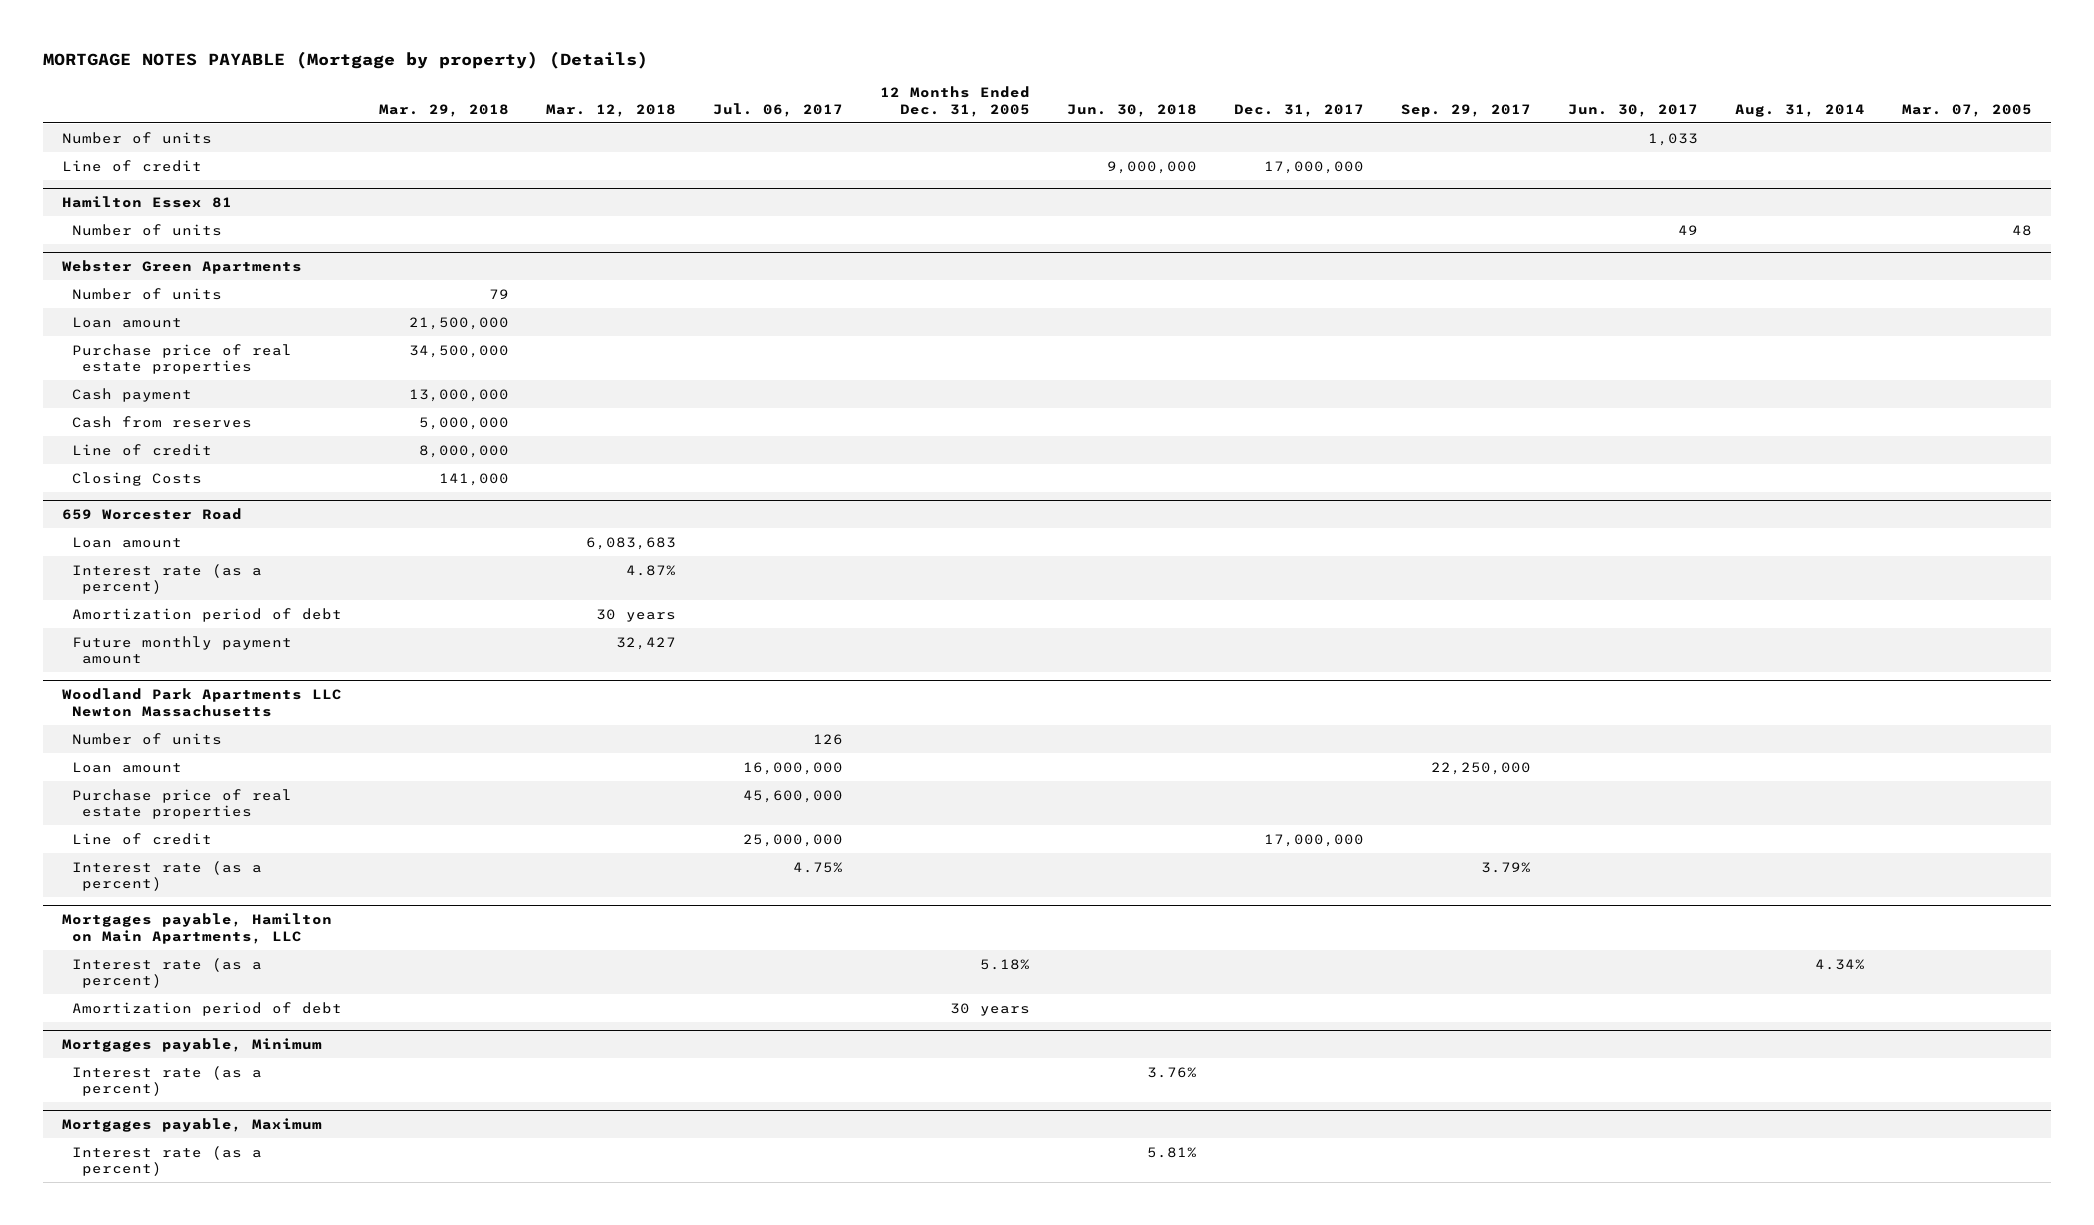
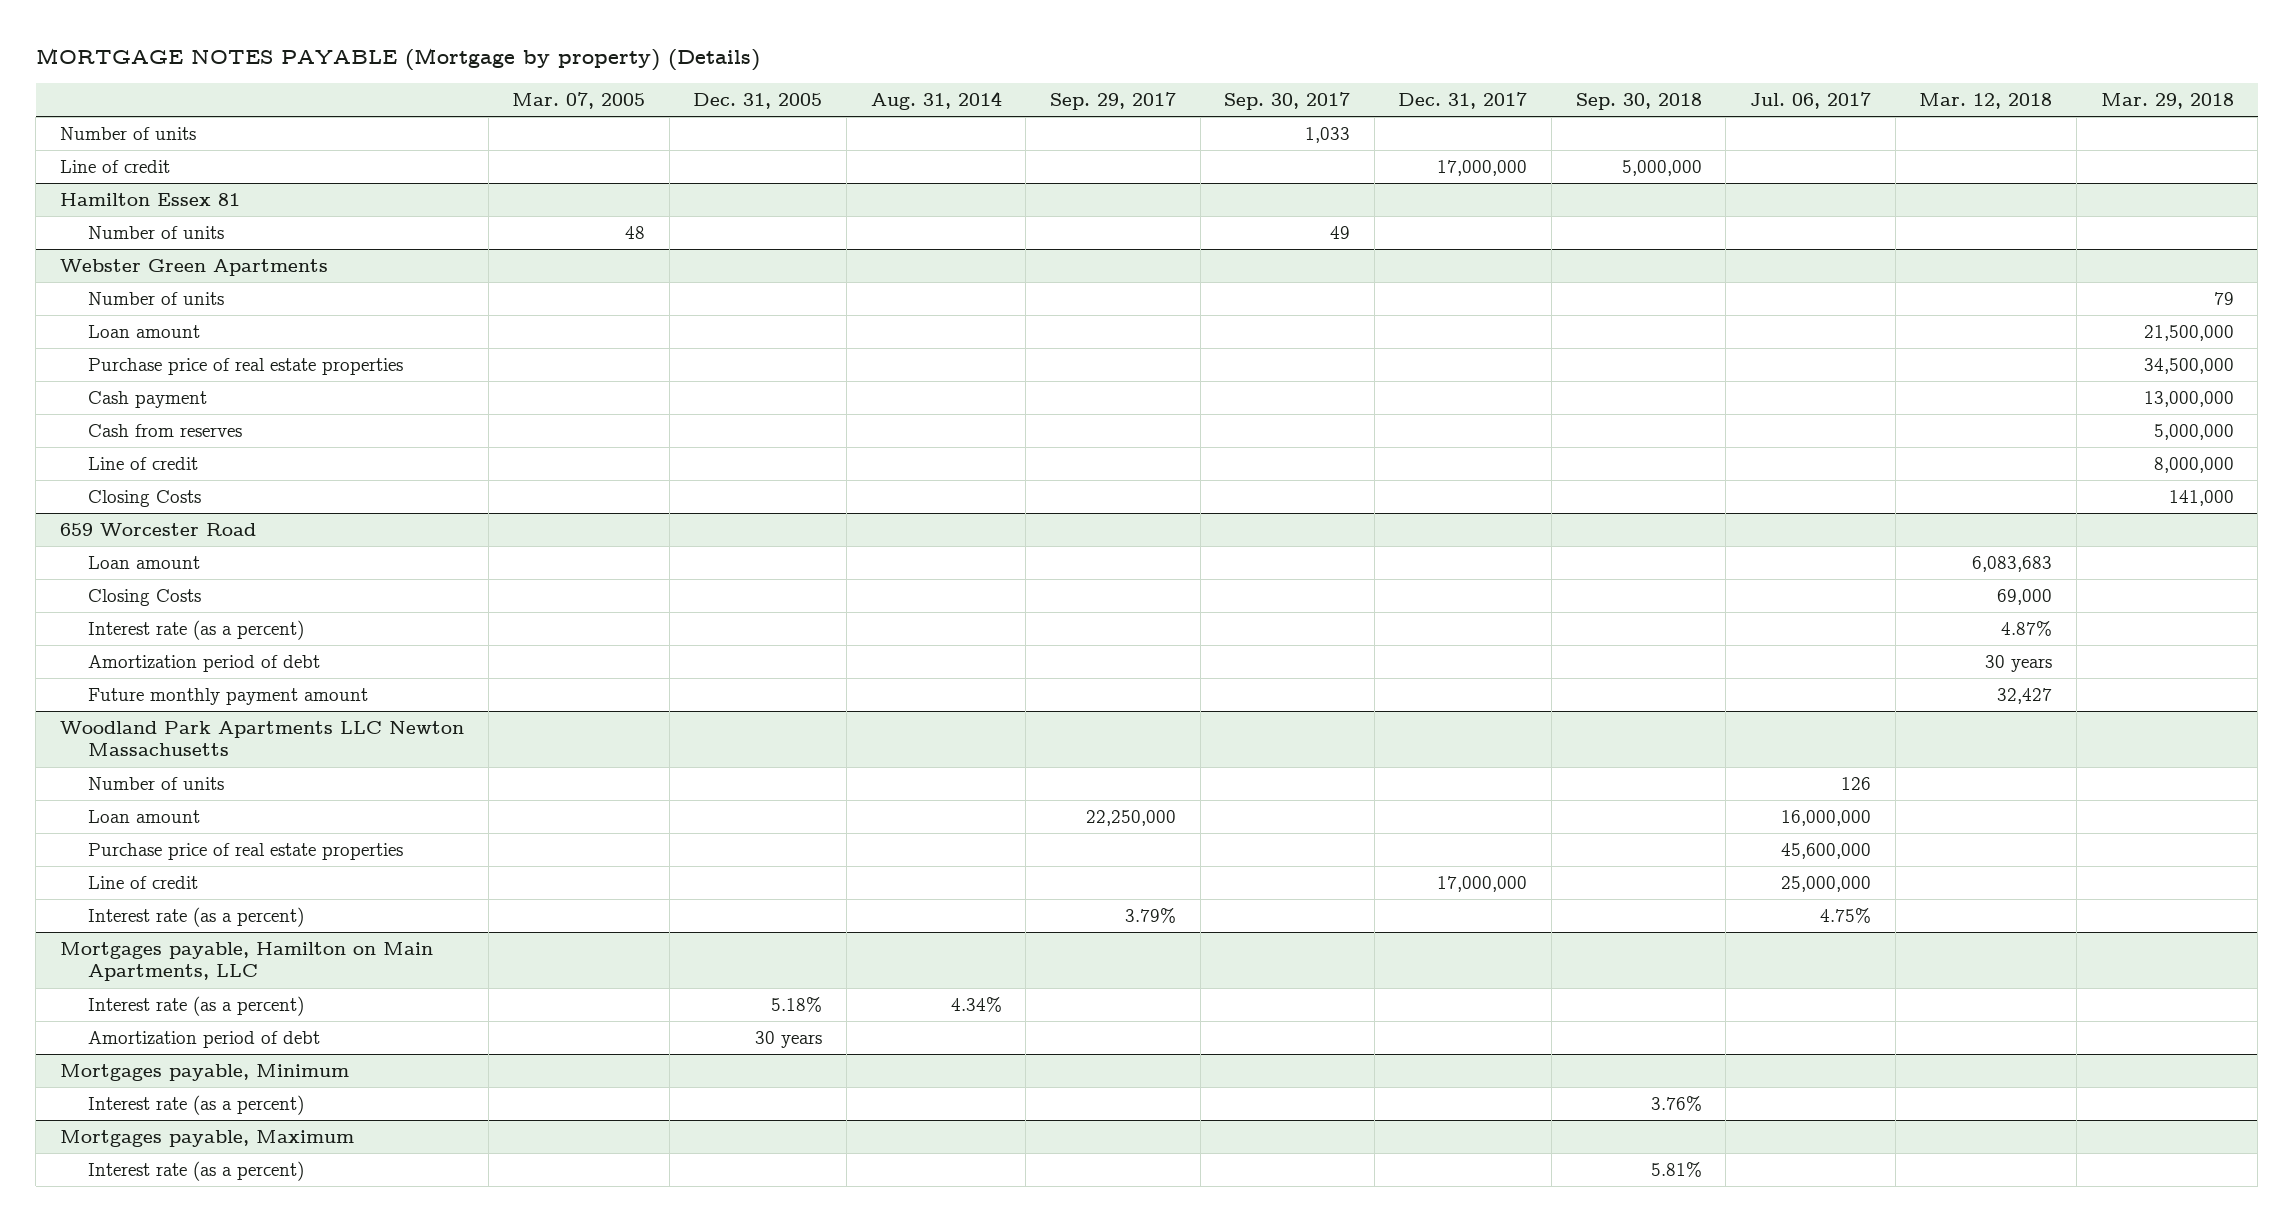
- | Mar. 29, 2018 | Mar. 12, 2018 | Jul. 06, 2017 | 12 Months Ended Dec. 31, 2005 | Jun. 30, 2018 | Dec. 31, 2017 | Sep. 29, 2017 | Jun. 30, 2017 | Aug. 31, 2014 | Mar. 07, 2005
+ | Mar. 07, 2005 | Dec. 31, 2005 | Aug. 31, 2014 | Sep. 29, 2017 | Sep. 30, 2017 | Dec. 31, 2017 | Sep. 30, 2018 | Jul. 06, 2017 | Mar. 12, 2018 | Mar. 29, 2018
@ 659 Worcester Road
+ Closing Costs | | | | | | | | | 69,000 |

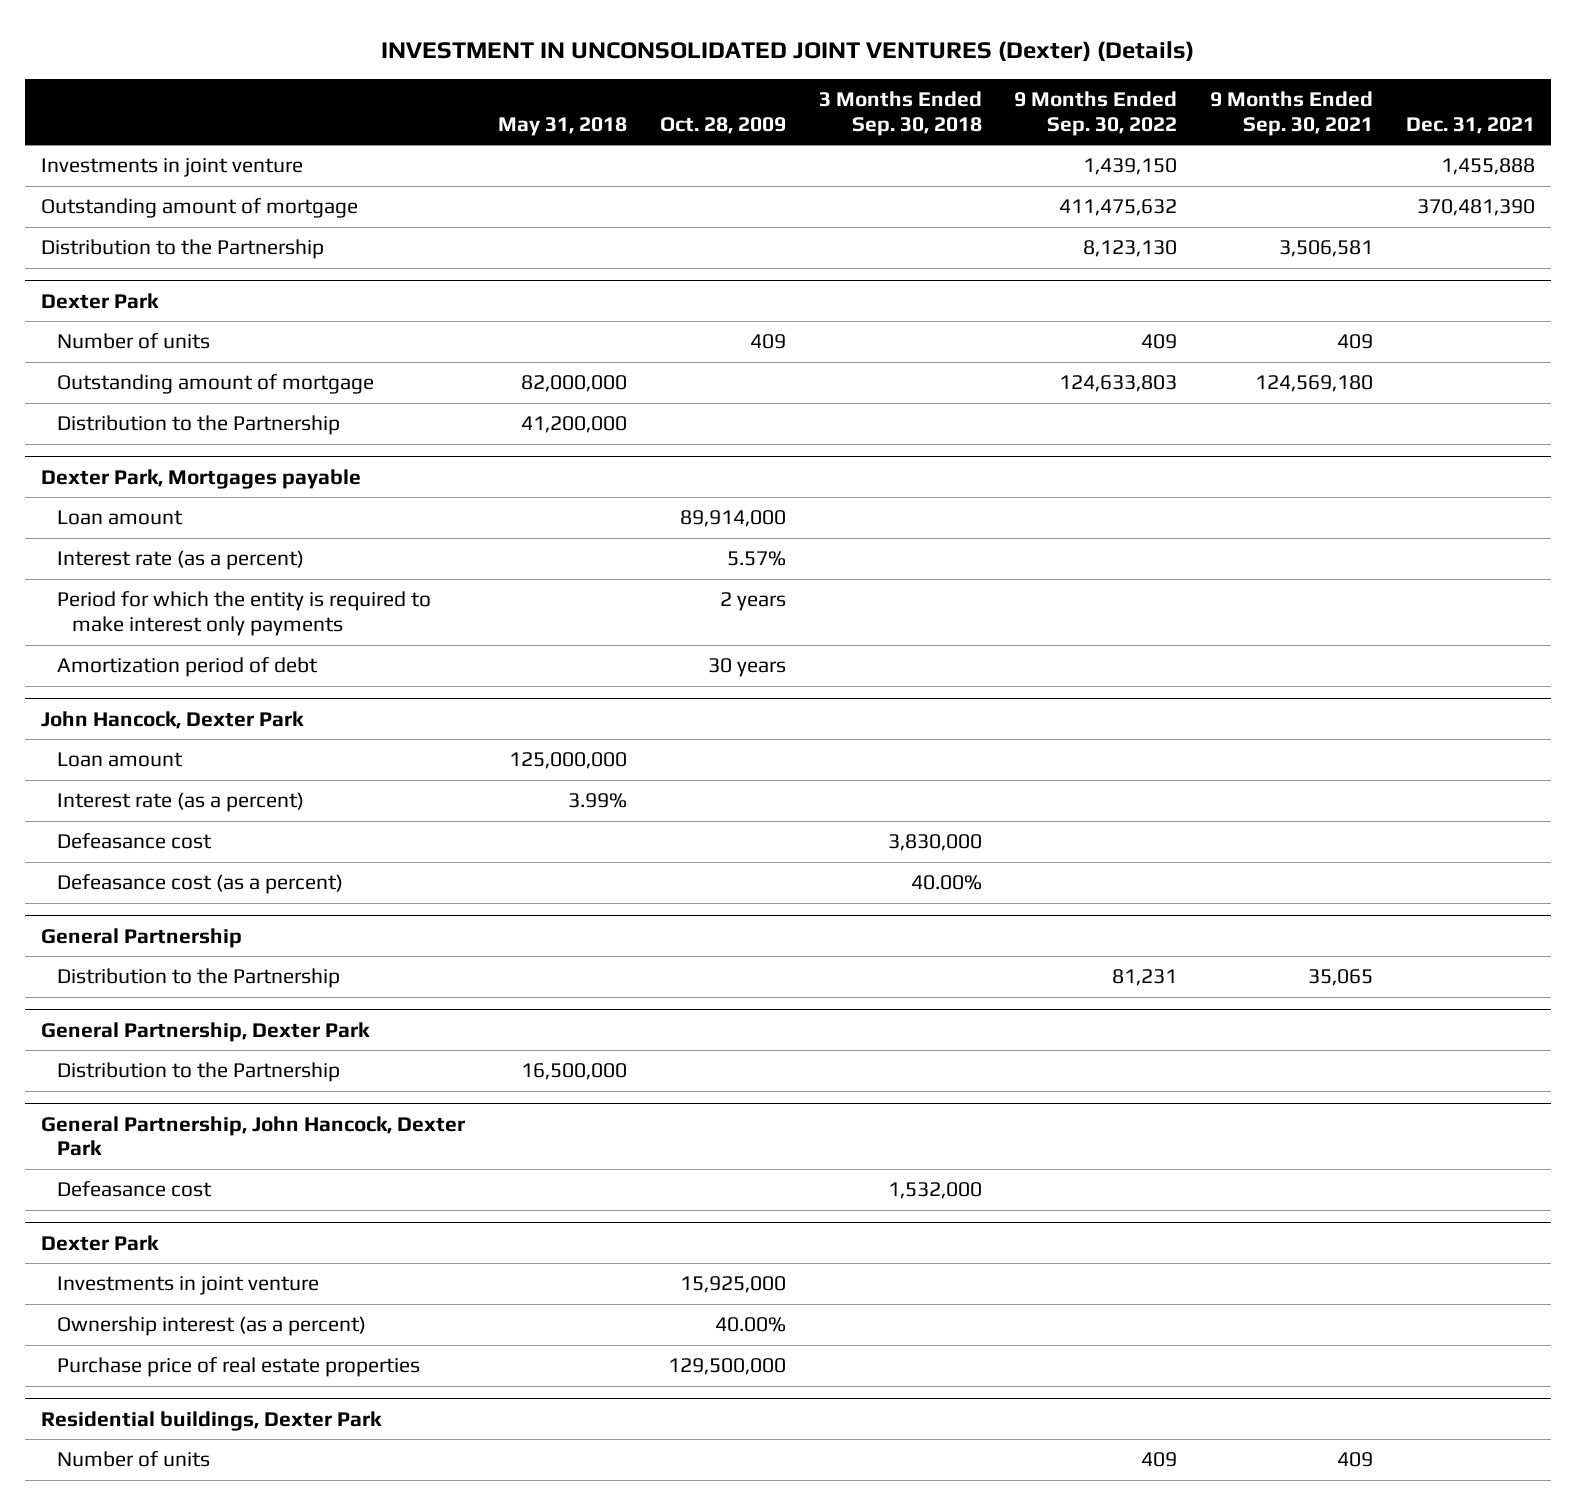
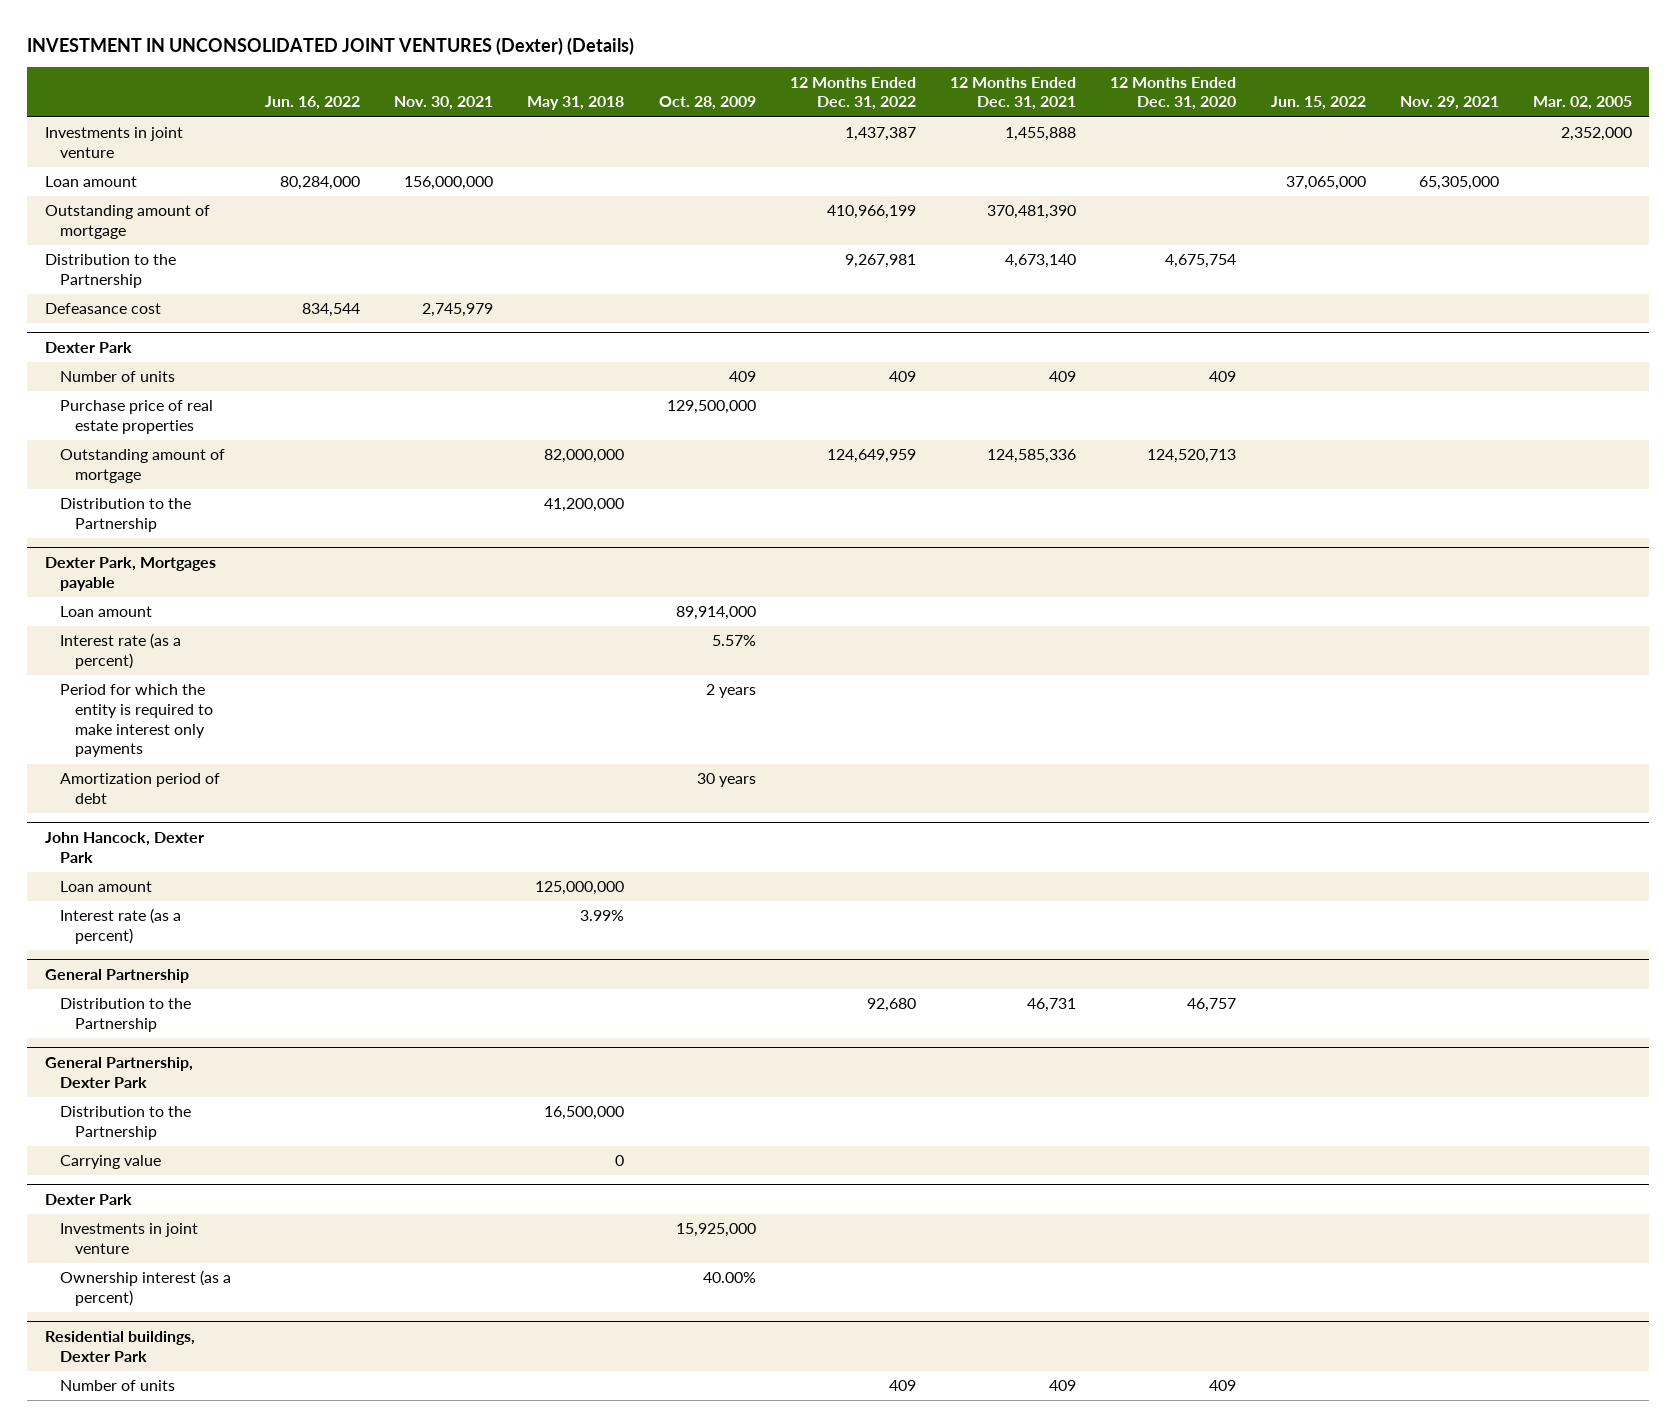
- | May 31, 2018 | Oct. 28, 2009 | 3 Months Ended Sep. 30, 2018 | 9 Months Ended Sep. 30, 2022 | 9 Months Ended Sep. 30, 2021 | Dec. 31, 2021
+ | Jun. 16, 2022 | Nov. 30, 2021 | May 31, 2018 | Oct. 28, 2009 | 12 Months Ended Dec. 31, 2022 | 12 Months Ended Dec. 31, 2021 | 12 Months Ended Dec. 31, 2020 | Jun. 15, 2022 | Nov. 29, 2021 | Mar. 02, 2005
+ Loan amount | 80,284,000 | 156,000,000 | | | | | | 37,065,000 | 65,305,000 |
+ Defeasance cost | 834,544 | 2,745,979 | | | | | | | |
@ Dexter Park
moved up: Purchase price of real estate properties | | | | 129,500,000 | | | | | |
@ John Hancock, Dexter Park
- Defeasance cost | | | 3,830,000 | | |
- Defeasance cost (as a percent) | | | 40.00% | | |
- General Partnership, John Hancock, Dexter Park
- Defeasance cost | | | 1,532,000 | | |
@ General Partnership, Dexter Park
+ Carrying value | | | 0 | | | | | | |

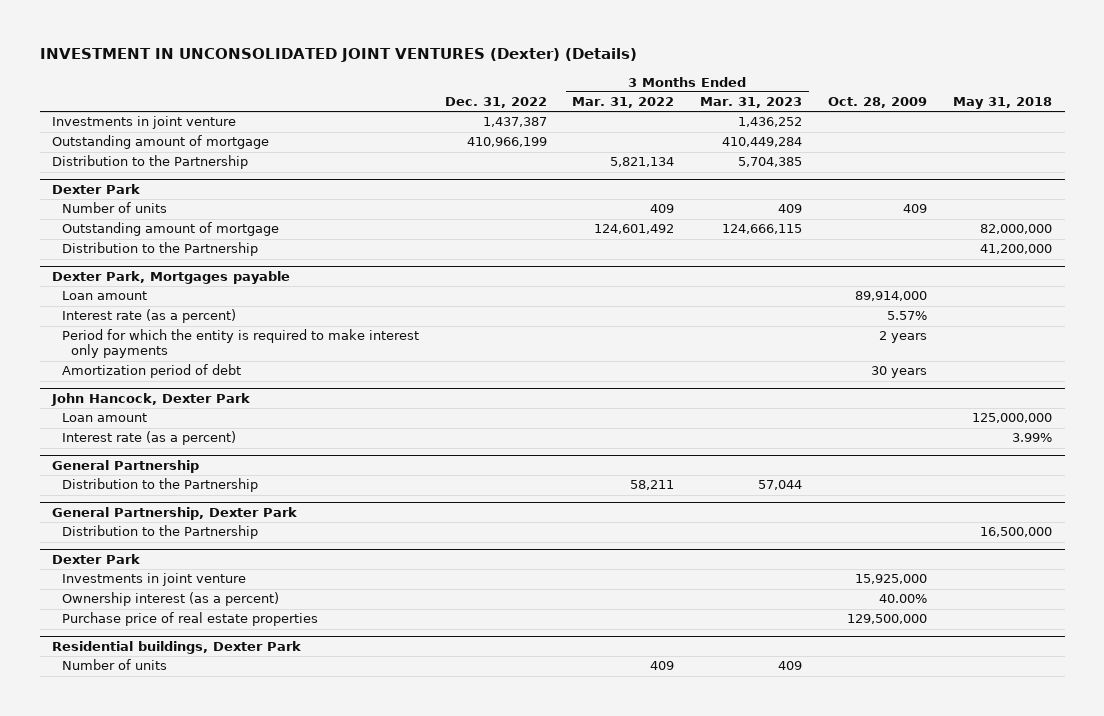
- | Jun. 16, 2022 | Nov. 30, 2021 | May 31, 2018 | Oct. 28, 2009 | 12 Months Ended Dec. 31, 2022 | 12 Months Ended Dec. 31, 2021 | 12 Months Ended Dec. 31, 2020 | Jun. 15, 2022 | Nov. 29, 2021 | Mar. 02, 2005
+ | Dec. 31, 2022 | 3 Months Ended Mar. 31, 2022 | 3 Months Ended Mar. 31, 2023 | Oct. 28, 2009 | May 31, 2018
- Loan amount | 80,284,000 | 156,000,000 | | | | | | 37,065,000 | 65,305,000 |
- Defeasance cost | 834,544 | 2,745,979 | | | | | | | |
@ General Partnership, Dexter Park
- Carrying value | | | 0 | | | | | | |
@ Dexter Park
moved down: Purchase price of real estate properties | | | | 129,500,000 |

